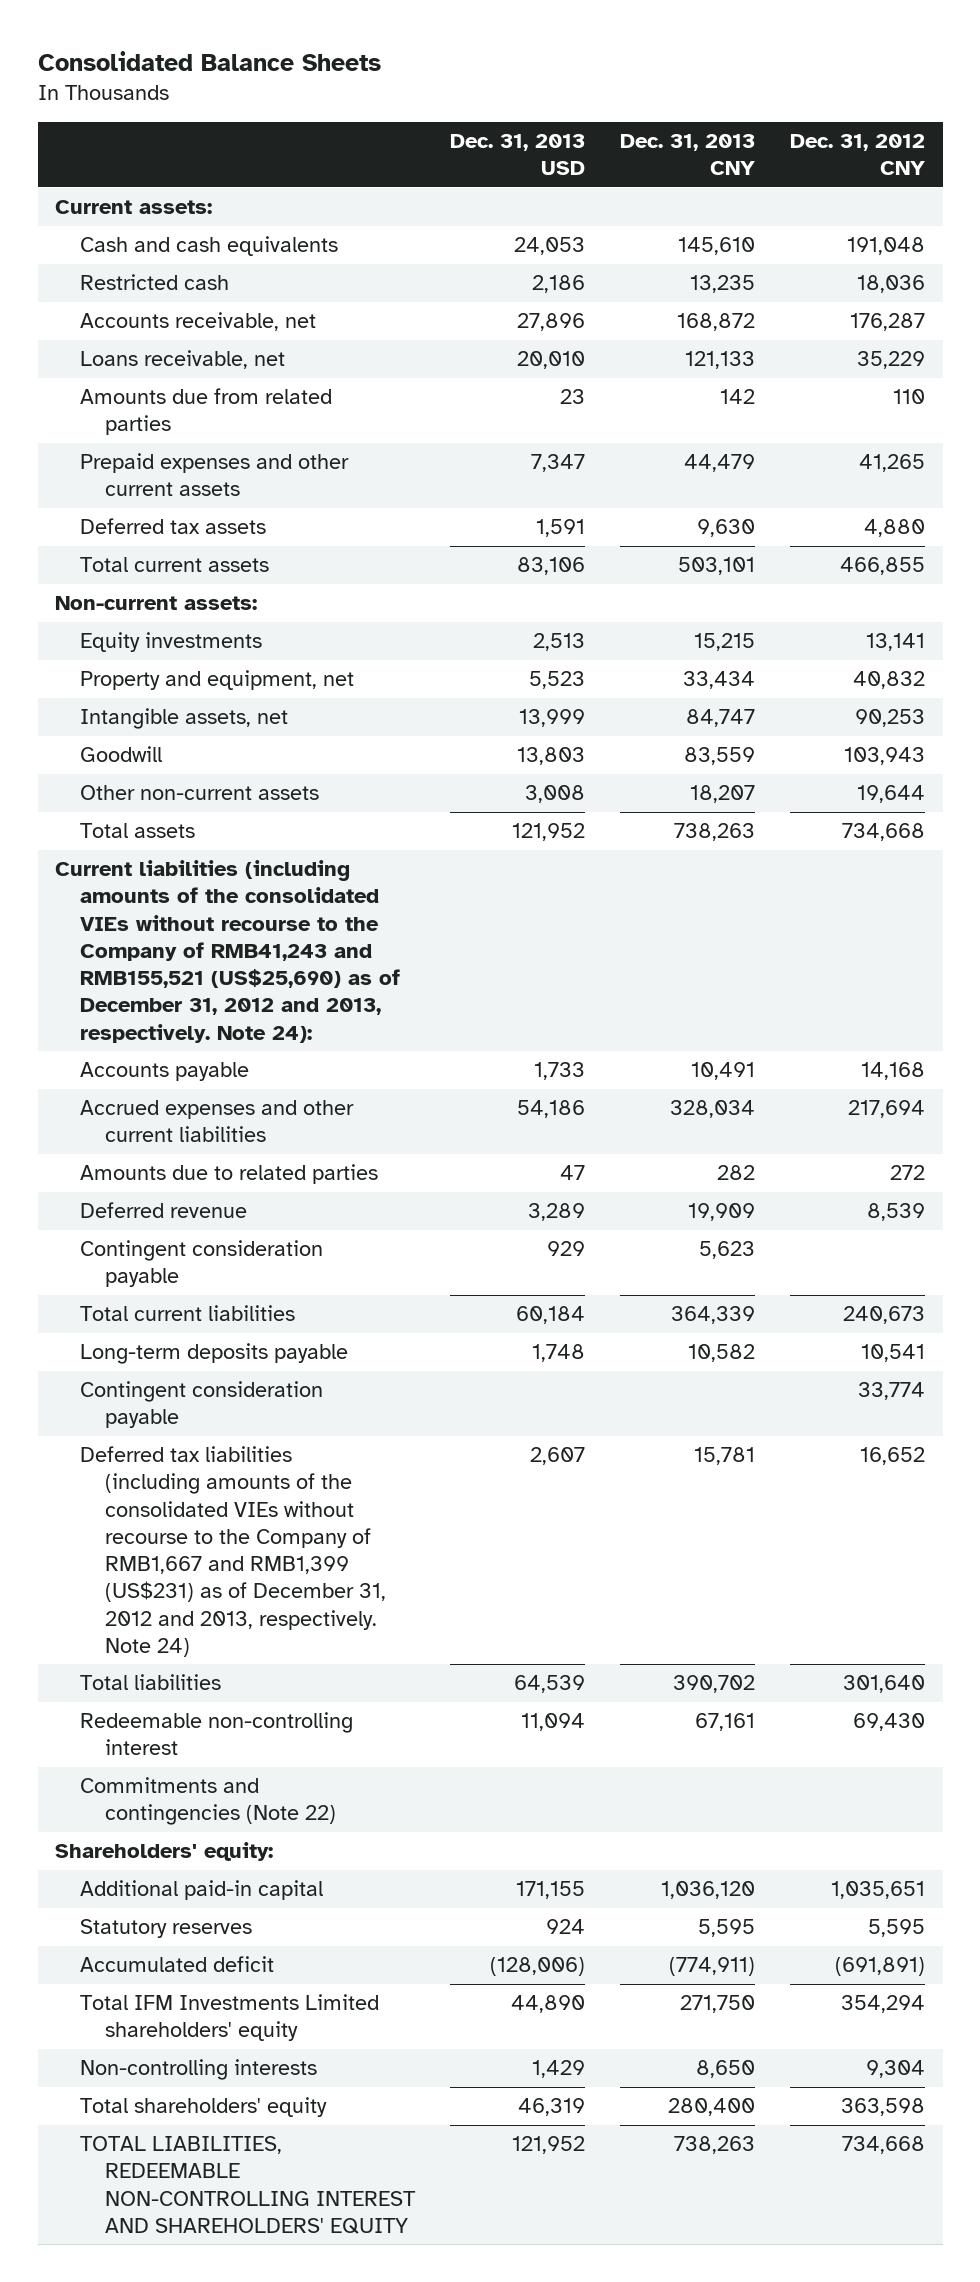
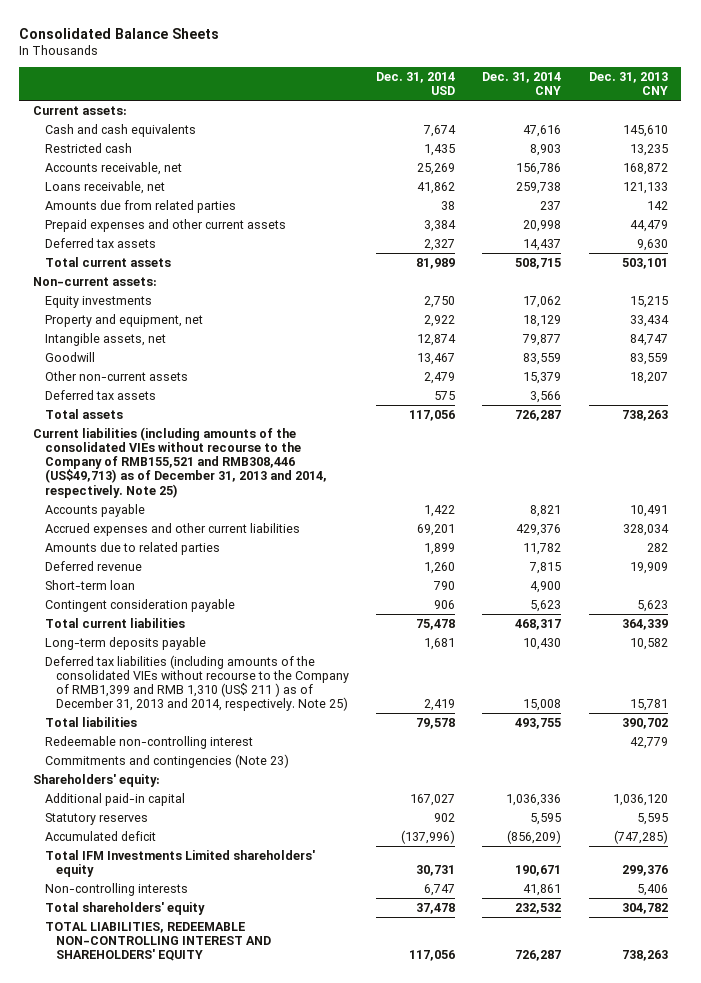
- | Dec. 31, 2013 USD | Dec. 31, 2013 CNY | Dec. 31, 2012 CNY
+ | Dec. 31, 2014 USD | Dec. 31, 2014 CNY | Dec. 31, 2013 CNY
+ Deferred tax assets | 575 | 3,566 |
- Current liabilities (including amounts of the consolidated VIEs without recourse to the Company of RMB41,243 and RMB155,521 (US$25,690) as of December 31, 2012 and 2013, respectively. Note 24):
+ Current liabilities (including amounts of the consolidated VIEs without recourse to the Company of RMB155,521 and RMB308,446 (US$49,713) as of December 31, 2013 and 2014, respectively. Note 25)
+ Short-term loan | 790 | 4,900 |
- Contingent consideration payable | | | 33,774
- Deferred tax liabilities (including amounts of the consolidated VIEs without recourse to the Company of RMB1,667 and RMB1,399 (US$231) as of December 31, 2012 and 2013, respectively. Note 24) | 2,607 | 15,781 | 16,652
+ Deferred tax liabilities (including amounts of the consolidated VIEs without recourse to the Company of RMB1,399 and RMB 1,310 (US$ 211 ) as of December 31, 2013 and 2014, respectively. Note 25) | 2,419 | 15,008 | 15,781
- Redeemable non-controlling interest | 11,094 | 67,161 | 69,430
- Commitments and contingencies (Note 22)
+ Redeemable non-controlling interest | | | 42,779
+ Commitments and contingencies (Note 23)
- Accumulated deficit | (128,006) | (774,911) | (691,891)
- Total IFM Investments Limited shareholders' equity | 44,890 | 271,750 | 354,294
- Non-controlling interests | 1,429 | 8,650 | 9,304
- Total shareholders' equity | 46,319 | 280,400 | 363,598
+ Accumulated deficit | (137,996) | (856,209) | (747,285)
+ Total IFM Investments Limited shareholders' equity | 30,731 | 190,671 | 299,376
+ Non-controlling interests | 6,747 | 41,861 | 5,406
+ Total shareholders' equity | 37,478 | 232,532 | 304,782

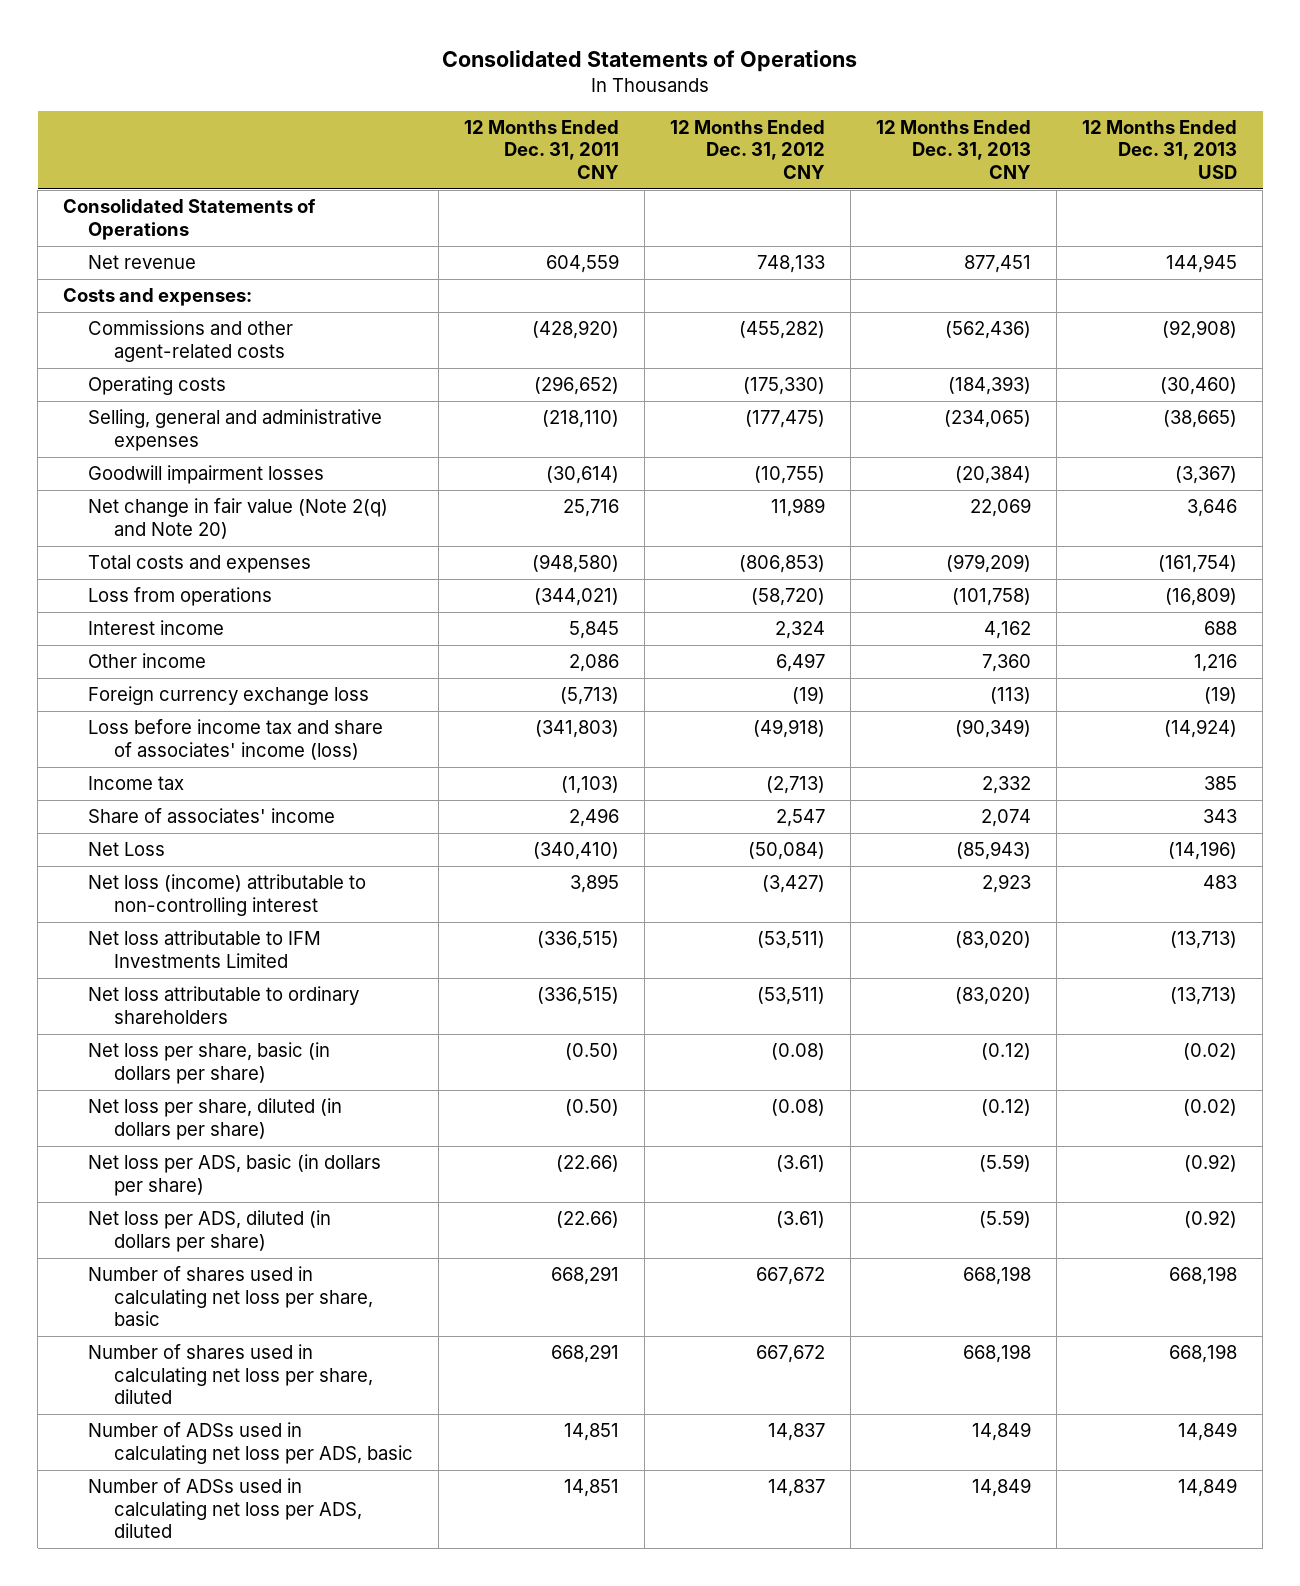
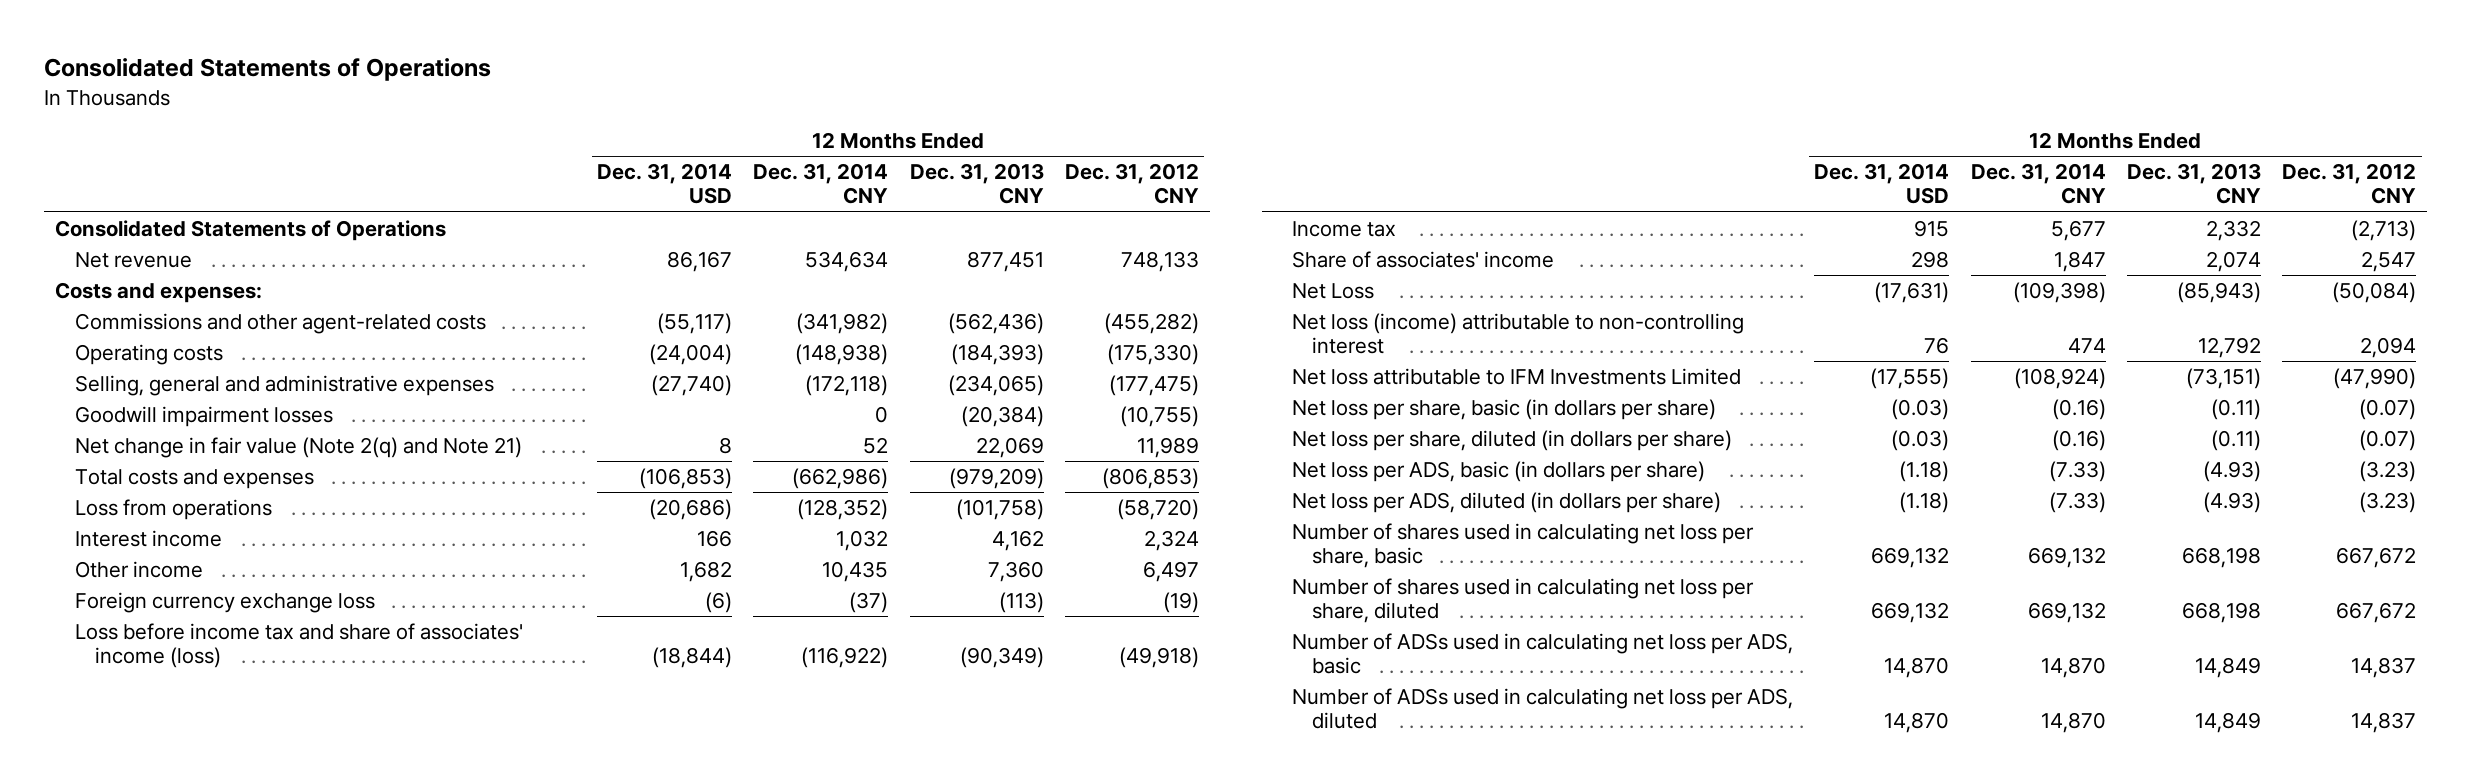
- | 12 Months Ended Dec. 31, 2011 CNY | 12 Months Ended Dec. 31, 2012 CNY | 12 Months Ended Dec. 31, 2013 CNY | 12 Months Ended Dec. 31, 2013 USD
+ | 12 Months Ended Dec. 31, 2014 USD | 12 Months Ended Dec. 31, 2014 CNY | 12 Months Ended Dec. 31, 2013 CNY | 12 Months Ended Dec. 31, 2012 CNY
- Net change in fair value (Note 2(q) and Note 20) | 25,716 | 11,989 | 22,069 | 3,646
+ Net change in fair value (Note 2(q) and Note 21) | 8 | 52 | 22,069 | 11,989
- Net loss (income) attributable to non-controlling interest | 3,895 | (3,427) | 2,923 | 483
- Net loss attributable to IFM Investments Limited | (336,515) | (53,511) | (83,020) | (13,713)
- Net loss attributable to ordinary shareholders | (336,515) | (53,511) | (83,020) | (13,713)
- Net loss per share, basic (in dollars per share) | (0.50) | (0.08) | (0.12) | (0.02)
- Net loss per share, diluted (in dollars per share) | (0.50) | (0.08) | (0.12) | (0.02)
- Net loss per ADS, basic (in dollars per share) | (22.66) | (3.61) | (5.59) | (0.92)
- Net loss per ADS, diluted (in dollars per share) | (22.66) | (3.61) | (5.59) | (0.92)
+ Net loss (income) attributable to non-controlling interest | 76 | 474 | 12,792 | 2,094
+ Net loss attributable to IFM Investments Limited | (17,555) | (108,924) | (73,151) | (47,990)
+ Net loss per share, basic (in dollars per share) | (0.03) | (0.16) | (0.11) | (0.07)
+ Net loss per share, diluted (in dollars per share) | (0.03) | (0.16) | (0.11) | (0.07)
+ Net loss per ADS, basic (in dollars per share) | (1.18) | (7.33) | (4.93) | (3.23)
+ Net loss per ADS, diluted (in dollars per share) | (1.18) | (7.33) | (4.93) | (3.23)

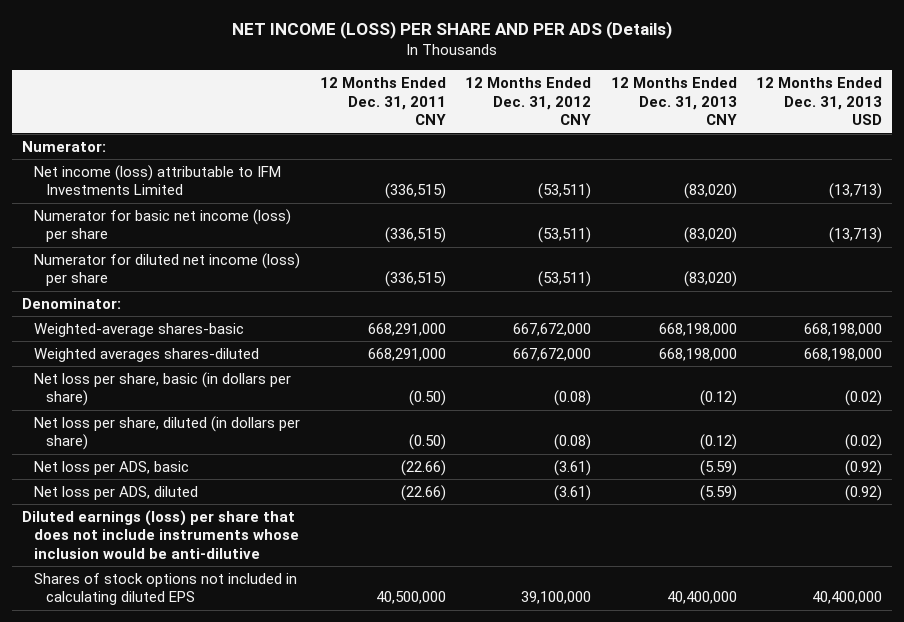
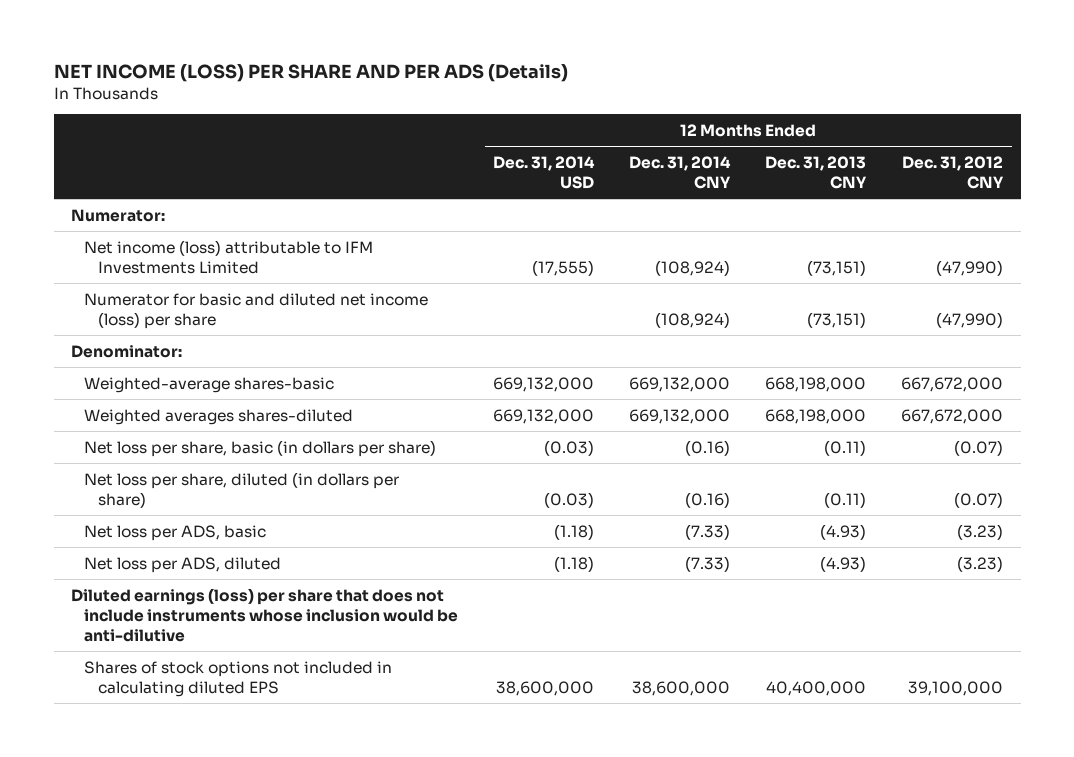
- | 12 Months Ended Dec. 31, 2011 CNY | 12 Months Ended Dec. 31, 2012 CNY | 12 Months Ended Dec. 31, 2013 CNY | 12 Months Ended Dec. 31, 2013 USD
+ | 12 Months Ended Dec. 31, 2014 USD | 12 Months Ended Dec. 31, 2014 CNY | 12 Months Ended Dec. 31, 2013 CNY | 12 Months Ended Dec. 31, 2012 CNY
- Net income (loss) attributable to IFM Investments Limited | (336,515) | (53,511) | (83,020) | (13,713)
- Numerator for basic net income (loss) per share | (336,515) | (53,511) | (83,020) | (13,713)
- Numerator for diluted net income (loss) per share | (336,515) | (53,511) | (83,020) |
+ Net income (loss) attributable to IFM Investments Limited | (17,555) | (108,924) | (73,151) | (47,990)
+ Numerator for basic and diluted net income (loss) per share | | (108,924) | (73,151) | (47,990)
- Net loss per share, basic (in dollars per share) | (0.50) | (0.08) | (0.12) | (0.02)
- Net loss per share, diluted (in dollars per share) | (0.50) | (0.08) | (0.12) | (0.02)
- Net loss per ADS, basic | (22.66) | (3.61) | (5.59) | (0.92)
- Net loss per ADS, diluted | (22.66) | (3.61) | (5.59) | (0.92)
+ Net loss per share, basic (in dollars per share) | (0.03) | (0.16) | (0.11) | (0.07)
+ Net loss per share, diluted (in dollars per share) | (0.03) | (0.16) | (0.11) | (0.07)
+ Net loss per ADS, basic | (1.18) | (7.33) | (4.93) | (3.23)
+ Net loss per ADS, diluted | (1.18) | (7.33) | (4.93) | (3.23)

